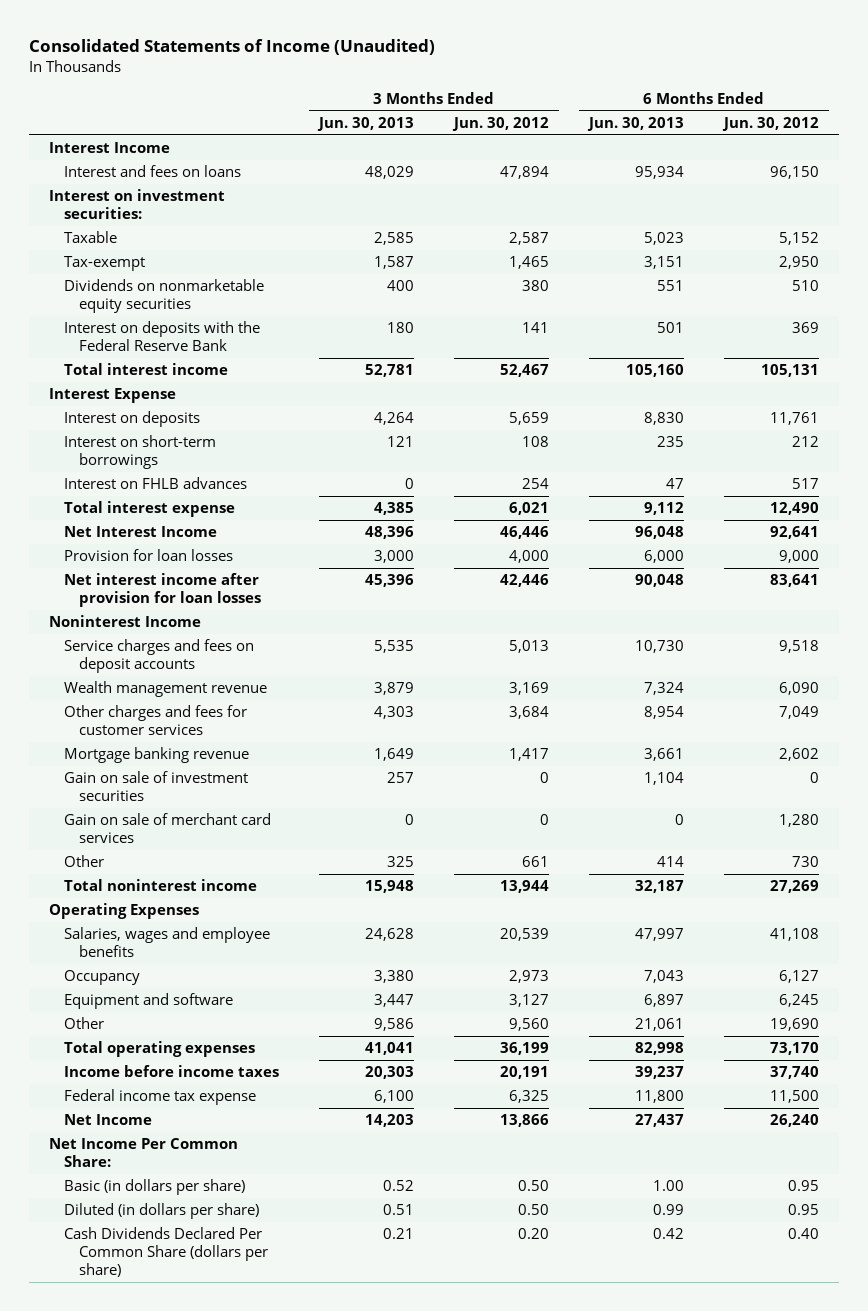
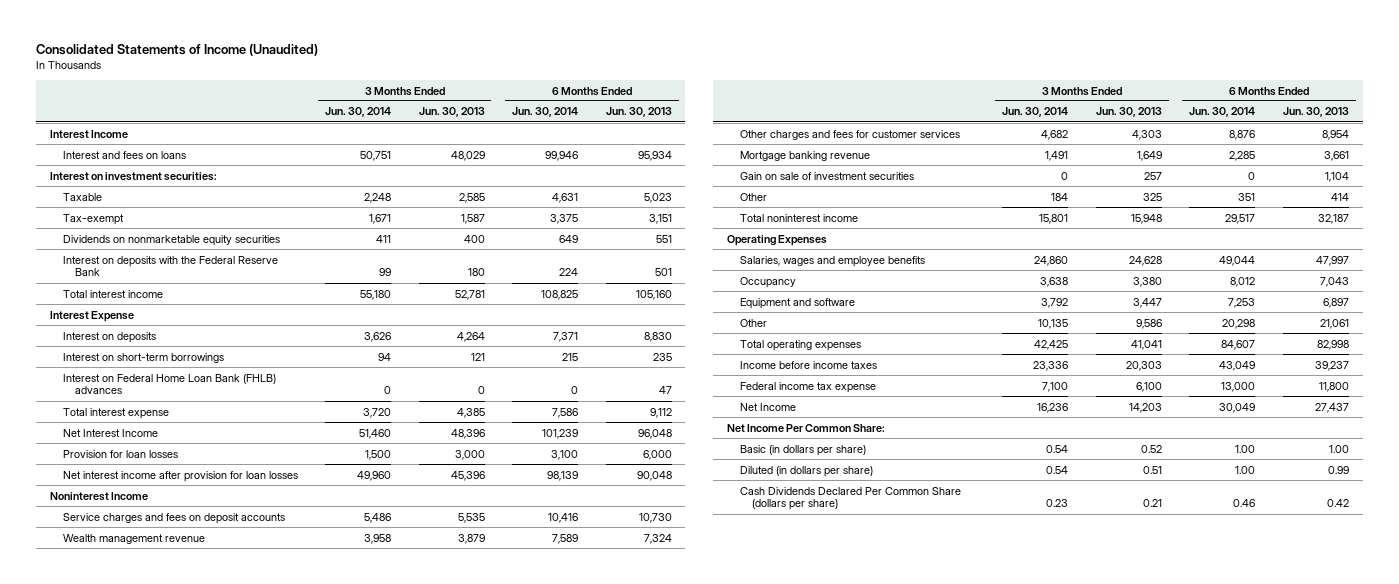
- | 3 Months Ended Jun. 30, 2013 | 3 Months Ended Jun. 30, 2012 | 6 Months Ended Jun. 30, 2013 | 6 Months Ended Jun. 30, 2012
+ | 3 Months Ended Jun. 30, 2014 | 3 Months Ended Jun. 30, 2013 | 6 Months Ended Jun. 30, 2014 | 6 Months Ended Jun. 30, 2013
- Interest on FHLB advances | 0 | 254 | 47 | 517
+ Interest on Federal Home Loan Bank (FHLB) advances | 0 | 0 | 0 | 47
- Gain on sale of merchant card services | 0 | 0 | 0 | 1,280

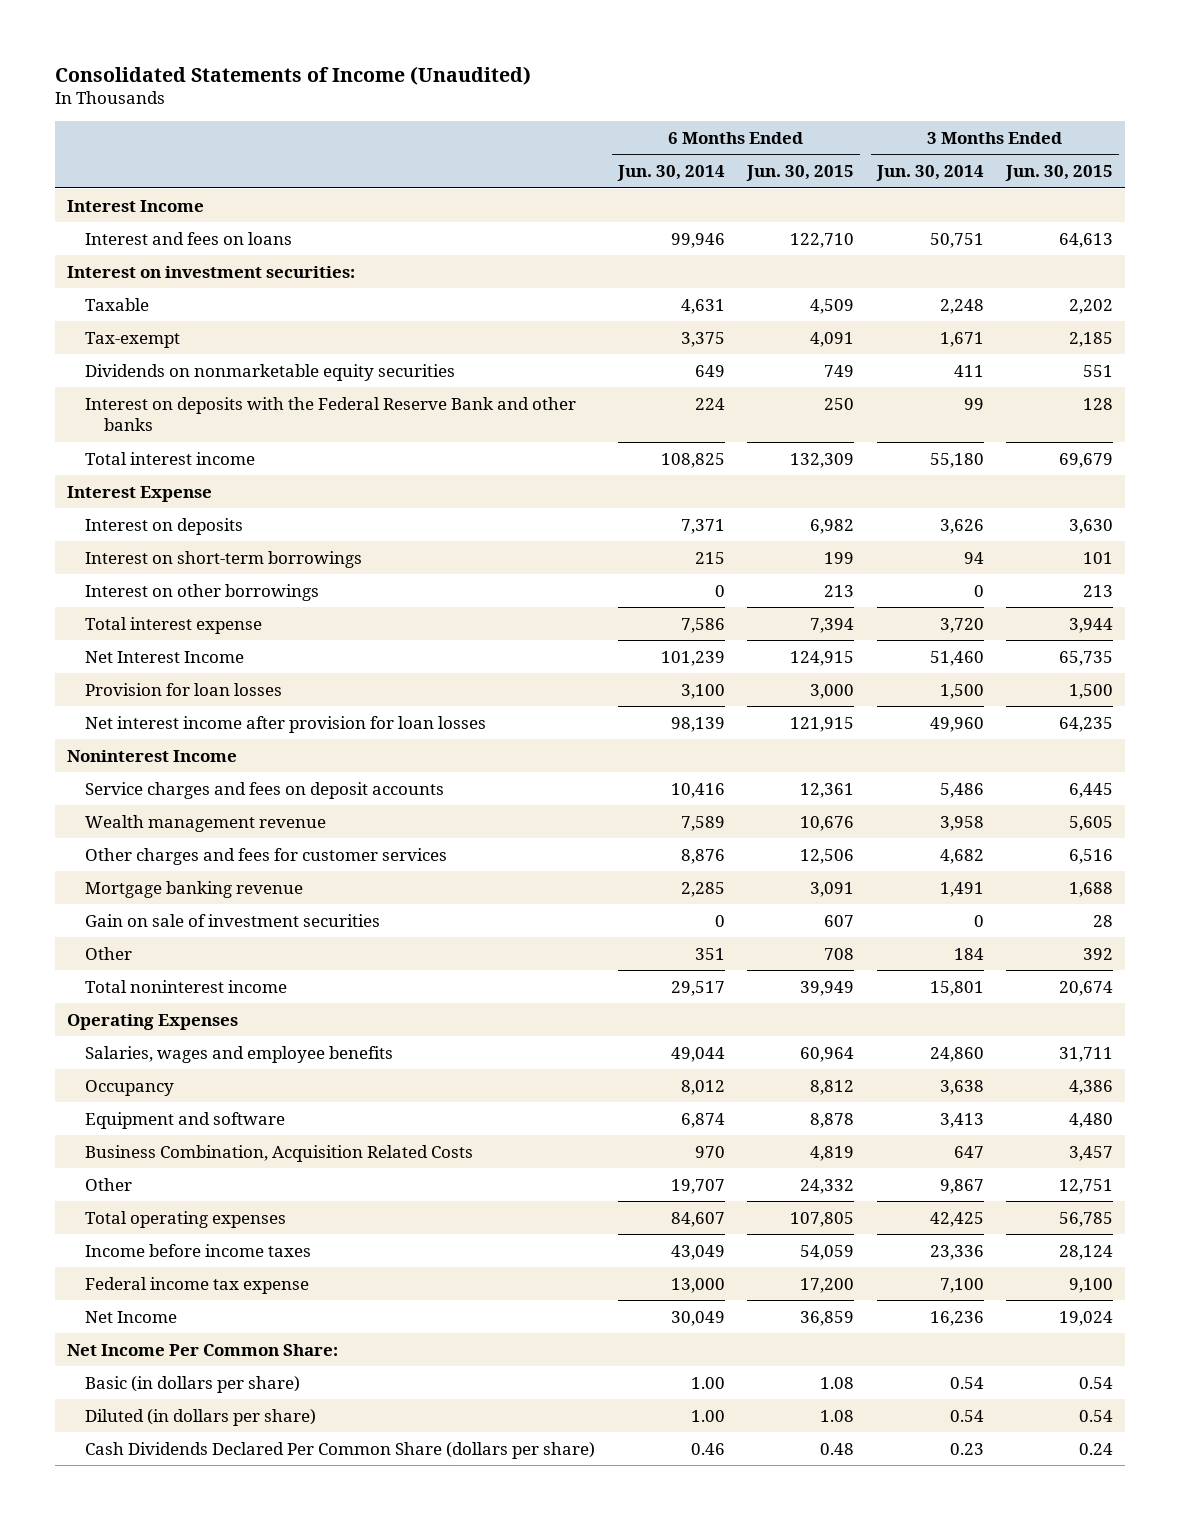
- | 3 Months Ended Jun. 30, 2014 | 3 Months Ended Jun. 30, 2013 | 6 Months Ended Jun. 30, 2014 | 6 Months Ended Jun. 30, 2013
+ | 6 Months Ended Jun. 30, 2014 | 6 Months Ended Jun. 30, 2015 | 3 Months Ended Jun. 30, 2014 | 3 Months Ended Jun. 30, 2015
- Interest on deposits with the Federal Reserve Bank | 99 | 180 | 224 | 501
+ Interest on deposits with the Federal Reserve Bank and other banks | 224 | 250 | 99 | 128
- Interest on Federal Home Loan Bank (FHLB) advances | 0 | 0 | 0 | 47
+ Interest on other borrowings | 0 | 213 | 0 | 213
- Equipment and software | 3,792 | 3,447 | 7,253 | 6,897
- Other | 10,135 | 9,586 | 20,298 | 21,061
+ Equipment and software | 6,874 | 8,878 | 3,413 | 4,480
+ Business Combination, Acquisition Related Costs | 970 | 4,819 | 647 | 3,457
+ Other | 19,707 | 24,332 | 9,867 | 12,751

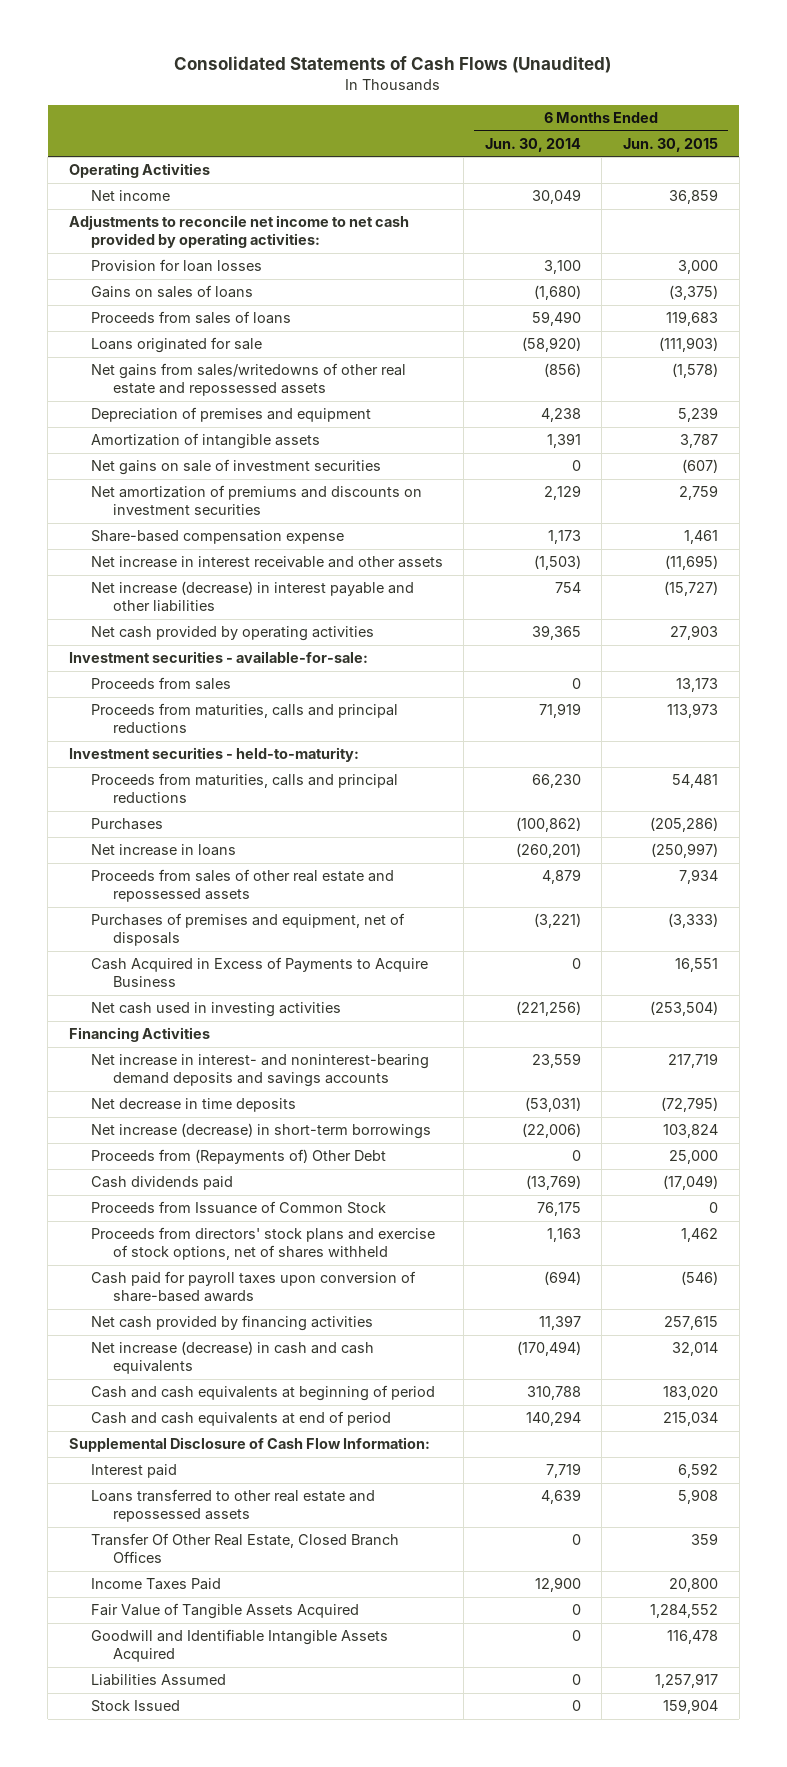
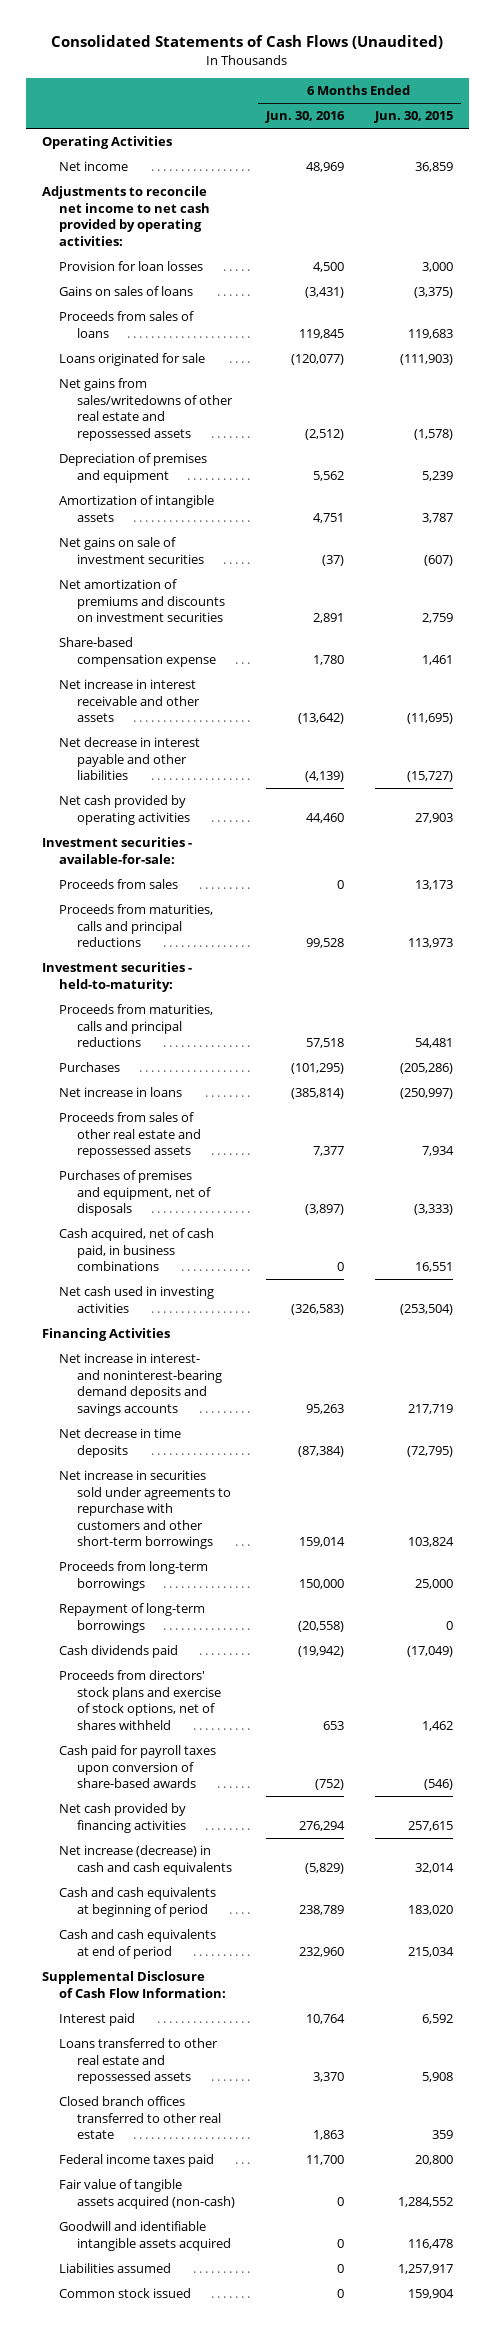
- | 6 Months Ended Jun. 30, 2014 | 6 Months Ended Jun. 30, 2015
+ | 6 Months Ended Jun. 30, 2016 | 6 Months Ended Jun. 30, 2015
- Net increase (decrease) in interest payable and other liabilities | 754 | (15,727)
+ Net decrease in interest payable and other liabilities | (4,139) | (15,727)
- Cash Acquired in Excess of Payments to Acquire Business | 0 | 16,551
+ Cash acquired, net of cash paid, in business combinations | 0 | 16,551
- Net increase (decrease) in short-term borrowings | (22,006) | 103,824
- Proceeds from (Repayments of) Other Debt | 0 | 25,000
+ Net increase in securities sold under agreements to repurchase with customers and other short-term borrowings | 159,014 | 103,824
+ Proceeds from long-term borrowings | 150,000 | 25,000
+ Repayment of long-term borrowings | (20,558) | 0
- Proceeds from Issuance of Common Stock | 76,175 | 0
- Transfer Of Other Real Estate, Closed Branch Offices | 0 | 359
- Income Taxes Paid | 12,900 | 20,800
- Fair Value of Tangible Assets Acquired | 0 | 1,284,552
- Goodwill and Identifiable Intangible Assets Acquired | 0 | 116,478
- Liabilities Assumed | 0 | 1,257,917
- Stock Issued | 0 | 159,904
+ Closed branch offices transferred to other real estate | 1,863 | 359
+ Federal income taxes paid | 11,700 | 20,800
+ Fair value of tangible assets acquired (non-cash) | 0 | 1,284,552
+ Goodwill and identifiable intangible assets acquired | 0 | 116,478
+ Liabilities assumed | 0 | 1,257,917
+ Common stock issued | 0 | 159,904

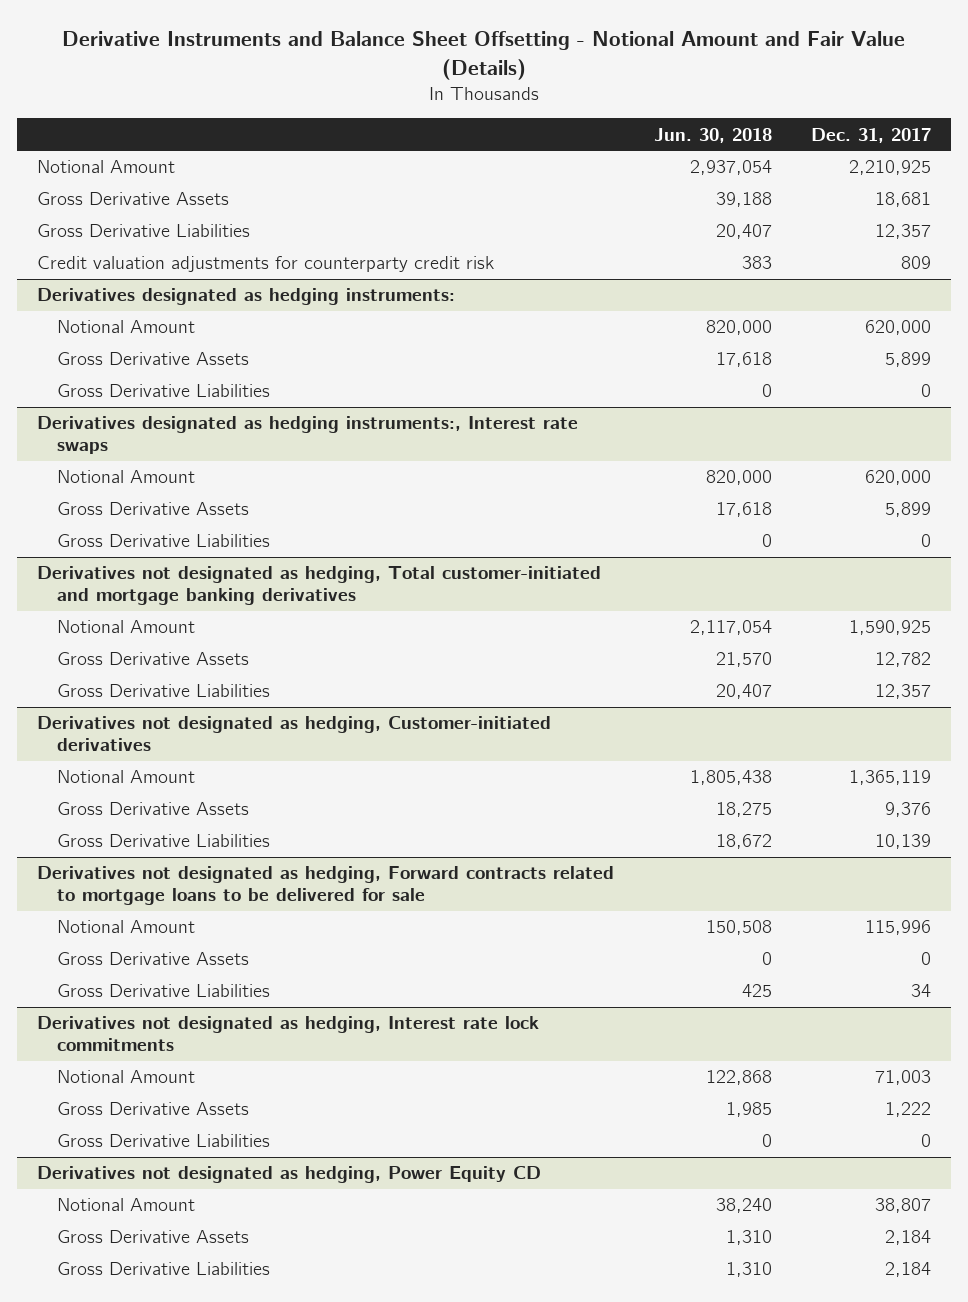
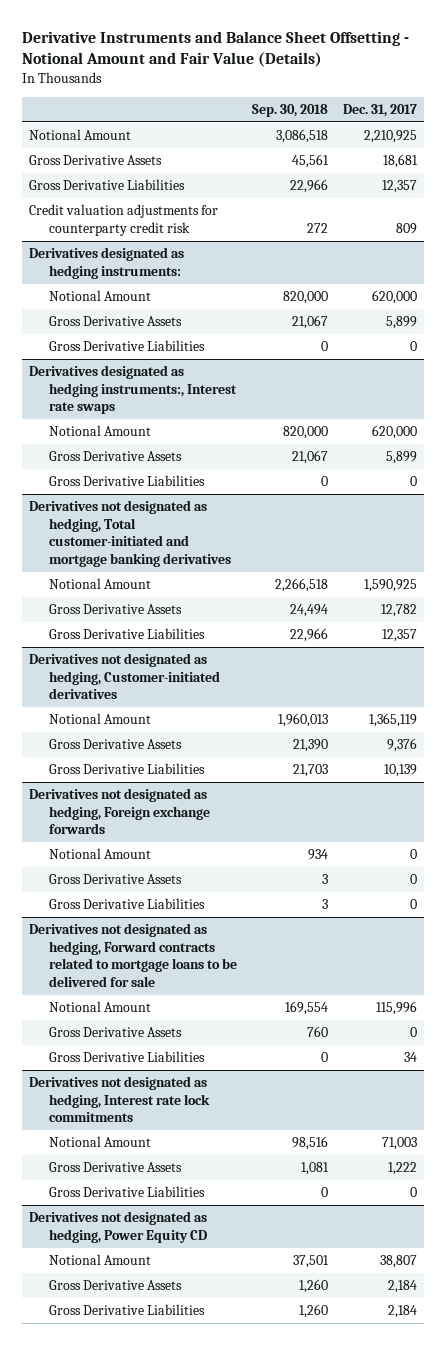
- | Jun. 30, 2018 | Dec. 31, 2017
+ | Sep. 30, 2018 | Dec. 31, 2017
+ Derivatives not designated as hedging, Foreign exchange forwards
+ Notional Amount | 934 | 0
+ Gross Derivative Assets | 3 | 0
+ Gross Derivative Liabilities | 3 | 0

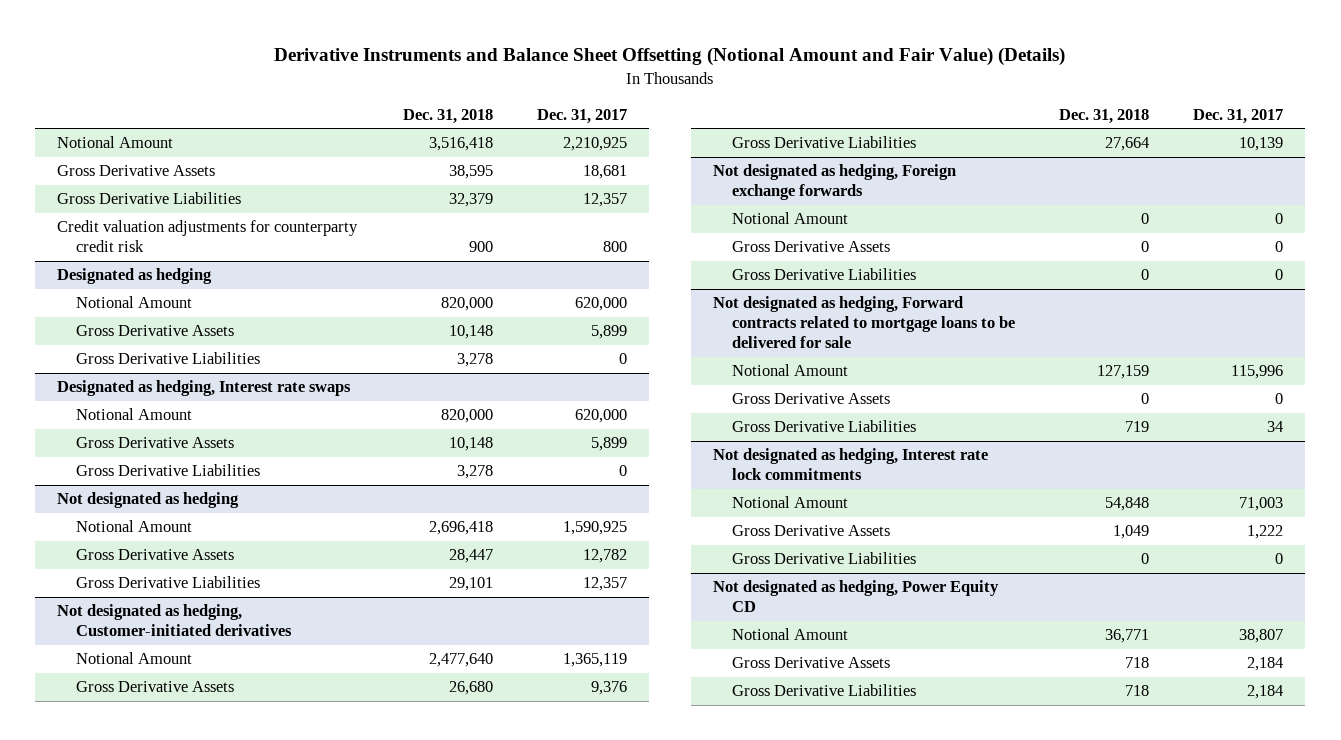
- Derivative Instruments and Balance Sheet Offsetting - Notional Amount and Fair Value (Details)
+ Derivative Instruments and Balance Sheet Offsetting (Notional Amount and Fair Value) (Details)
- | Sep. 30, 2018 | Dec. 31, 2017
+ | Dec. 31, 2018 | Dec. 31, 2017
- Credit valuation adjustments for counterparty credit risk | 272 | 809
- Derivatives designated as hedging instruments:
+ Credit valuation adjustments for counterparty credit risk | 900 | 800
+ Designated as hedging
- Derivatives designated as hedging instruments:, Interest rate swaps
+ Designated as hedging, Interest rate swaps
- Derivatives not designated as hedging, Total customer-initiated and mortgage banking derivatives
+ Not designated as hedging
- Derivatives not designated as hedging, Customer-initiated derivatives
+ Not designated as hedging, Customer-initiated derivatives
- Derivatives not designated as hedging, Foreign exchange forwards
+ Not designated as hedging, Foreign exchange forwards
- Derivatives not designated as hedging, Forward contracts related to mortgage loans to be delivered for sale
+ Not designated as hedging, Forward contracts related to mortgage loans to be delivered for sale
- Derivatives not designated as hedging, Interest rate lock commitments
+ Not designated as hedging, Interest rate lock commitments
- Derivatives not designated as hedging, Power Equity CD
+ Not designated as hedging, Power Equity CD

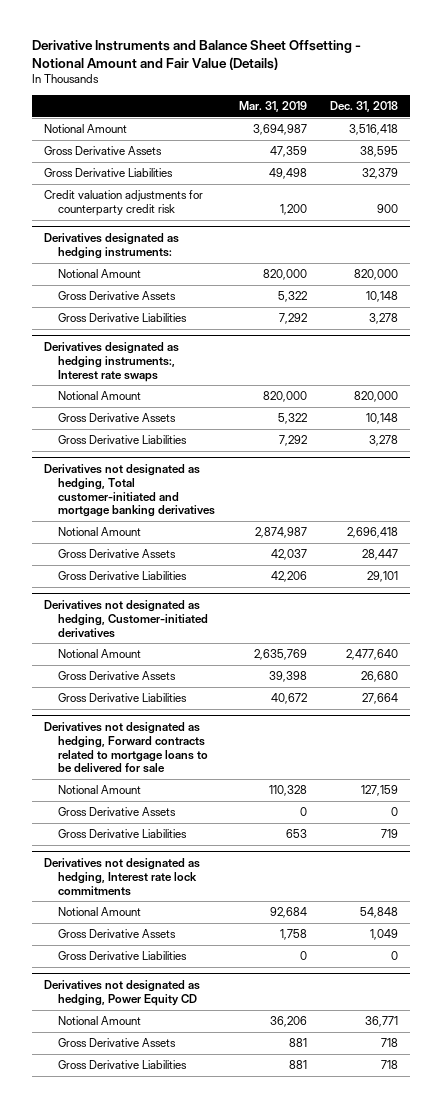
- Derivative Instruments and Balance Sheet Offsetting (Notional Amount and Fair Value) (Details)
+ Derivative Instruments and Balance Sheet Offsetting - Notional Amount and Fair Value (Details)
- | Dec. 31, 2018 | Dec. 31, 2017
+ | Mar. 31, 2019 | Dec. 31, 2018
- Designated as hedging
+ Derivatives designated as hedging instruments:
- Designated as hedging, Interest rate swaps
+ Derivatives designated as hedging instruments:, Interest rate swaps
- Not designated as hedging
+ Derivatives not designated as hedging, Total customer-initiated and mortgage banking derivatives
- Not designated as hedging, Customer-initiated derivatives
+ Derivatives not designated as hedging, Customer-initiated derivatives
- Not designated as hedging, Foreign exchange forwards
- Notional Amount | 0 | 0
- Gross Derivative Assets | 0 | 0
- Gross Derivative Liabilities | 0 | 0
- Not designated as hedging, Forward contracts related to mortgage loans to be delivered for sale
+ Derivatives not designated as hedging, Forward contracts related to mortgage loans to be delivered for sale
- Not designated as hedging, Interest rate lock commitments
+ Derivatives not designated as hedging, Interest rate lock commitments
- Not designated as hedging, Power Equity CD
+ Derivatives not designated as hedging, Power Equity CD

